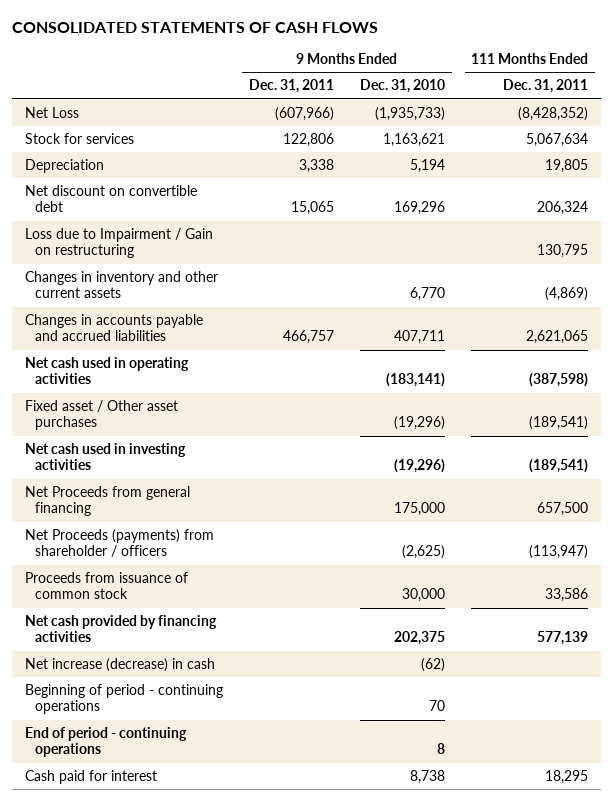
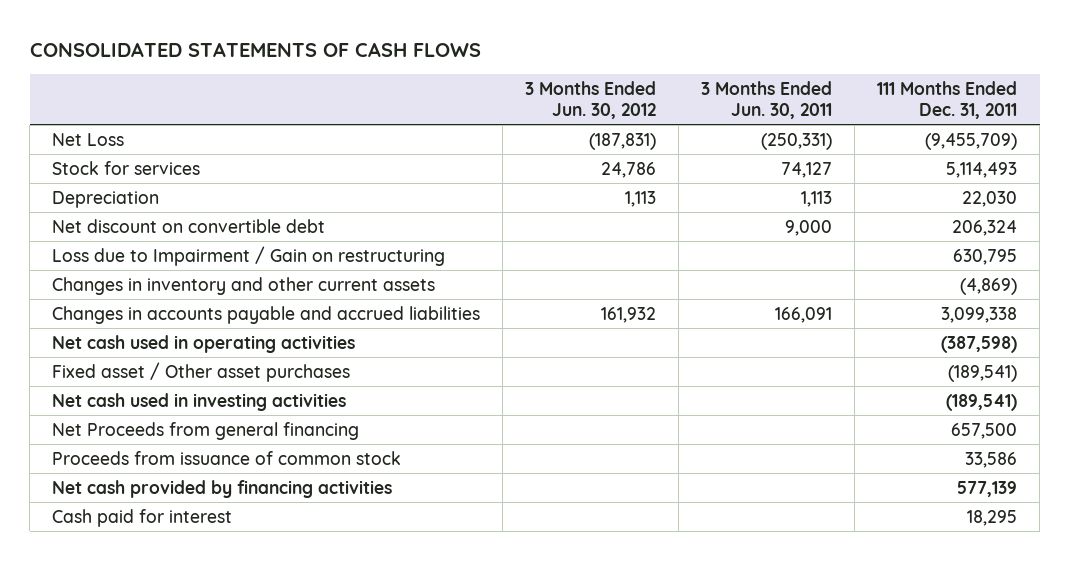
- | 9 Months Ended Dec. 31, 2011 | 9 Months Ended Dec. 31, 2010 | 111 Months Ended Dec. 31, 2011
+ | 3 Months Ended Jun. 30, 2012 | 3 Months Ended Jun. 30, 2011 | 111 Months Ended Dec. 31, 2011
- Net Loss | (607,966) | (1,935,733) | (8,428,352)
- Stock for services | 122,806 | 1,163,621 | 5,067,634
- Depreciation | 3,338 | 5,194 | 19,805
+ Net Loss | (187,831) | (250,331) | (9,455,709)
+ Stock for services | 24,786 | 74,127 | 5,114,493
+ Depreciation | 1,113 | 1,113 | 22,030
- Loss due to Impairment / Gain on restructuring | | | 130,795
+ Loss due to Impairment / Gain on restructuring | | | 630,795
- Changes in accounts payable and accrued liabilities | 466,757 | 407,711 | 2,621,065
+ Changes in accounts payable and accrued liabilities | 161,932 | 166,091 | 3,099,338
- Net Proceeds (payments) from shareholder / officers | | (2,625) | (113,947)
- Net increase (decrease) in cash | | (62) |
- Beginning of period - continuing operations | | 70 |
- End of period - continuing operations | | 8 |

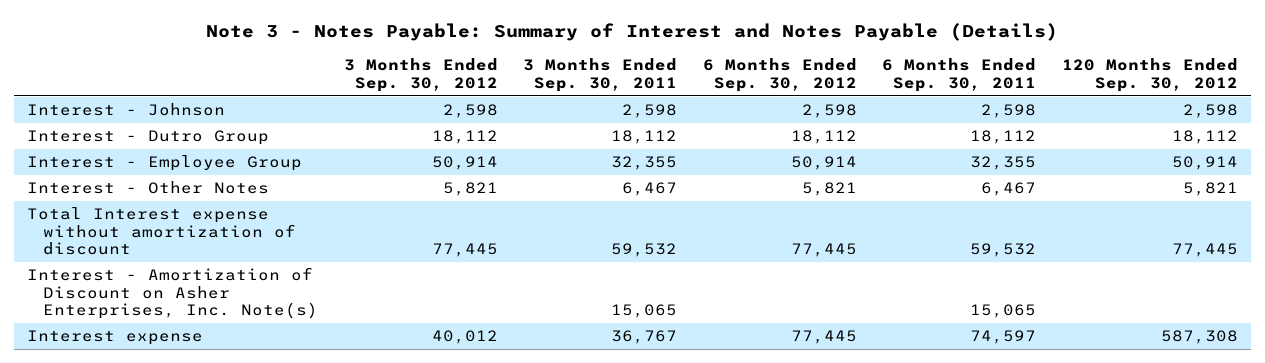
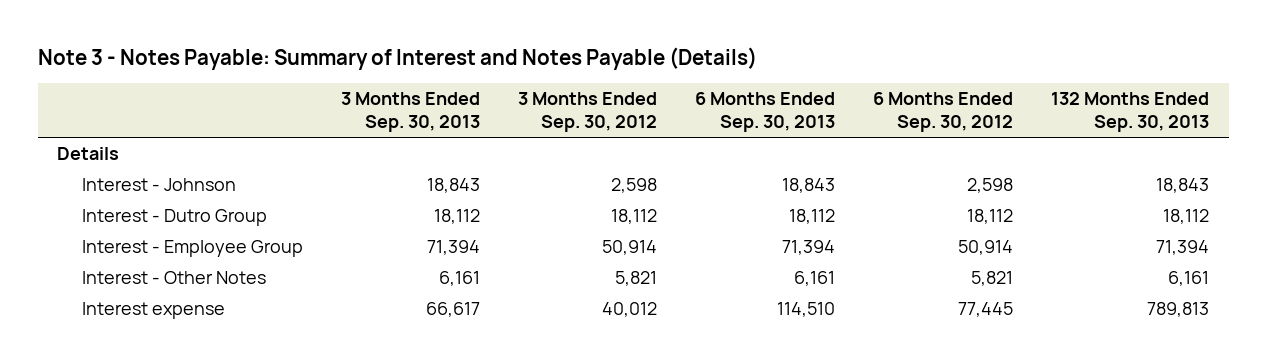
- | 3 Months Ended Sep. 30, 2012 | 3 Months Ended Sep. 30, 2011 | 6 Months Ended Sep. 30, 2012 | 6 Months Ended Sep. 30, 2011 | 120 Months Ended Sep. 30, 2012
+ | 3 Months Ended Sep. 30, 2013 | 3 Months Ended Sep. 30, 2012 | 6 Months Ended Sep. 30, 2013 | 6 Months Ended Sep. 30, 2012 | 132 Months Ended Sep. 30, 2013
+ Details
- Total Interest expense without amortization of discount | 77,445 | 59,532 | 77,445 | 59,532 | 77,445
- Interest - Amortization of Discount on Asher Enterprises, Inc. Note(s) | | 15,065 | | 15,065 |

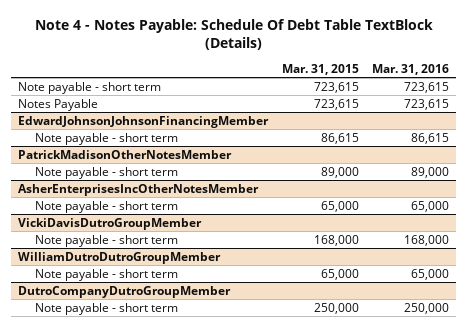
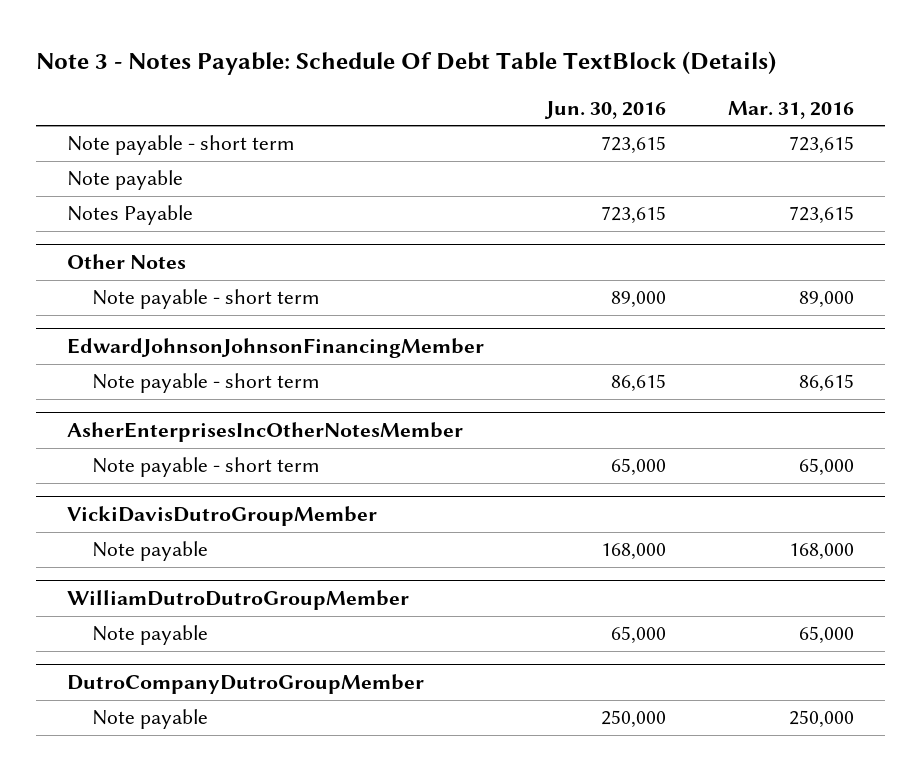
- Note 4 - Notes Payable: Schedule Of Debt Table TextBlock (Details)
+ Note 3 - Notes Payable: Schedule Of Debt Table TextBlock (Details)
- | Mar. 31, 2015 | Mar. 31, 2016
+ | Jun. 30, 2016 | Mar. 31, 2016
+ Note payable
+ Other Notes
+ Note payable - short term | 89,000 | 89,000
- PatrickMadisonOtherNotesMember
- Note payable - short term | 89,000 | 89,000
@ VickiDavisDutroGroupMember
- Note payable - short term | 168,000 | 168,000
+ Note payable | 168,000 | 168,000
@ WilliamDutroDutroGroupMember
- Note payable - short term | 65,000 | 65,000
+ Note payable | 65,000 | 65,000
@ DutroCompanyDutroGroupMember
- Note payable - short term | 250,000 | 250,000
+ Note payable | 250,000 | 250,000

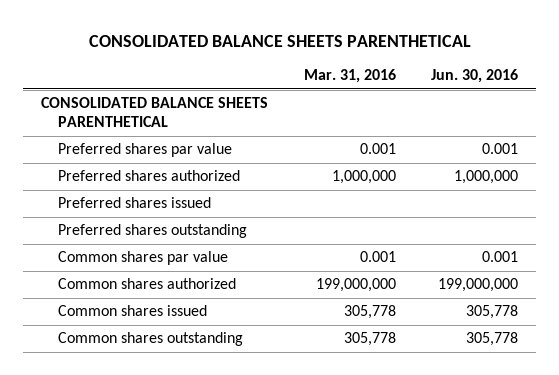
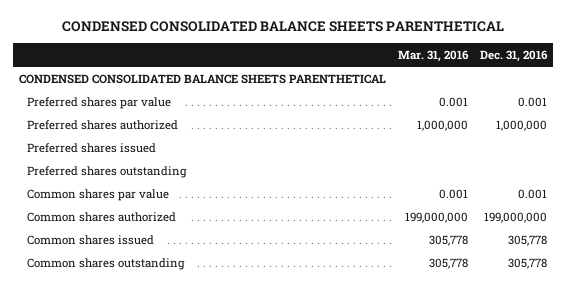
- CONSOLIDATED BALANCE SHEETS PARENTHETICAL
+ CONDENSED CONSOLIDATED BALANCE SHEETS PARENTHETICAL
- | Mar. 31, 2016 | Jun. 30, 2016
+ | Mar. 31, 2016 | Dec. 31, 2016
- CONSOLIDATED BALANCE SHEETS PARENTHETICAL
+ CONDENSED CONSOLIDATED BALANCE SHEETS PARENTHETICAL

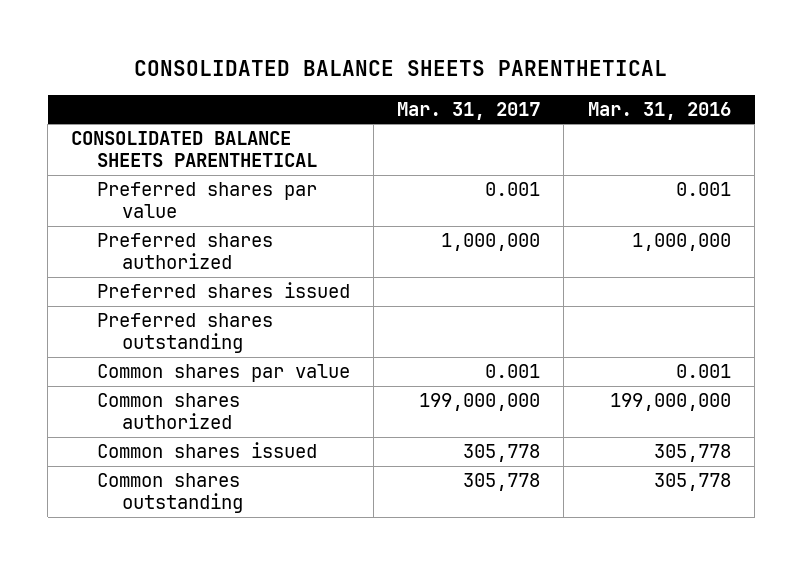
- CONDENSED CONSOLIDATED BALANCE SHEETS PARENTHETICAL
+ CONSOLIDATED BALANCE SHEETS PARENTHETICAL
- | Mar. 31, 2016 | Dec. 31, 2016
+ | Mar. 31, 2017 | Mar. 31, 2016
- CONDENSED CONSOLIDATED BALANCE SHEETS PARENTHETICAL
+ CONSOLIDATED BALANCE SHEETS PARENTHETICAL

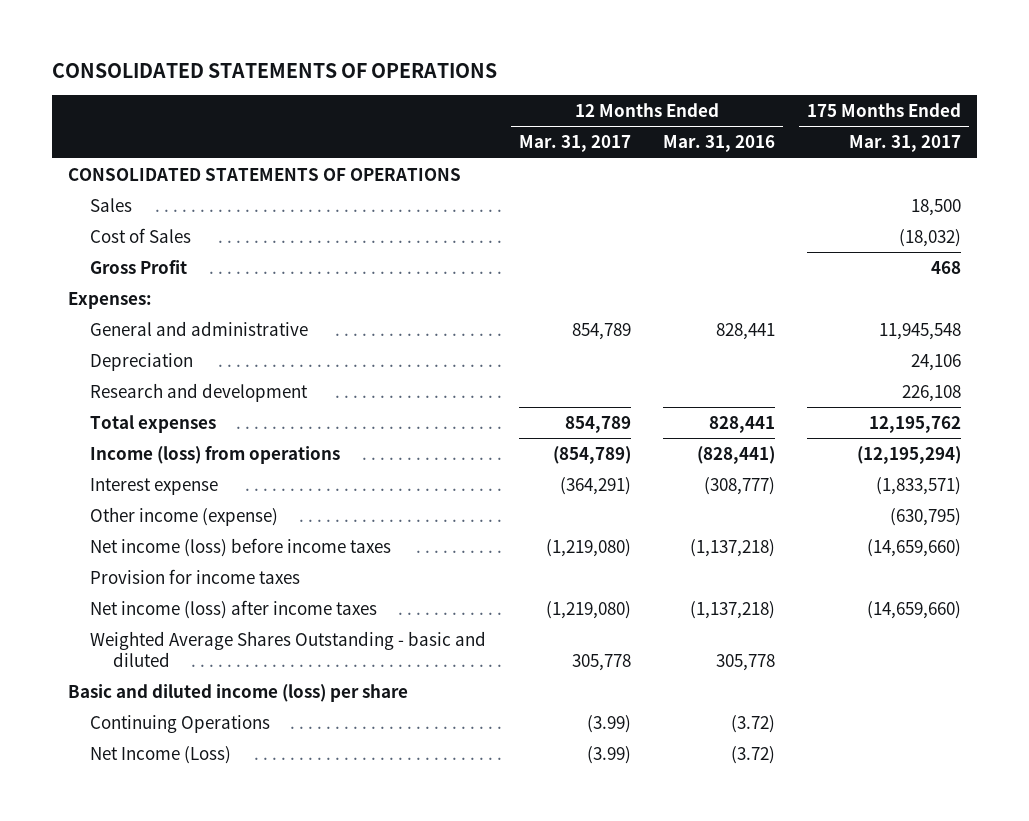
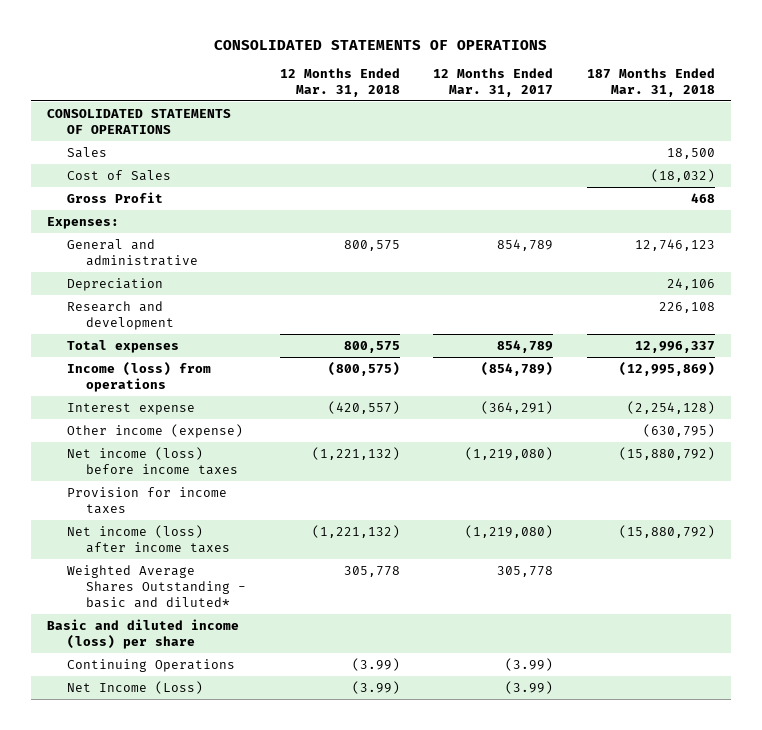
- | 12 Months Ended Mar. 31, 2017 | 12 Months Ended Mar. 31, 2016 | 175 Months Ended Mar. 31, 2017
+ | 12 Months Ended Mar. 31, 2018 | 12 Months Ended Mar. 31, 2017 | 187 Months Ended Mar. 31, 2018
- Weighted Average Shares Outstanding - basic and diluted | 305,778 | 305,778 |
+ Weighted Average Shares Outstanding - basic and diluted* | 305,778 | 305,778 |

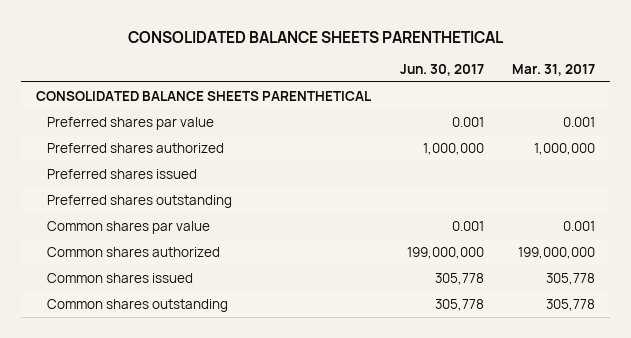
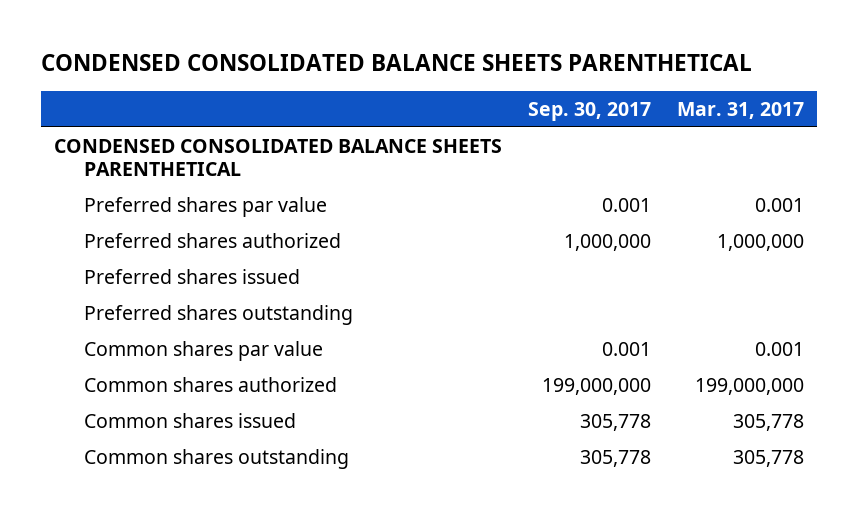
- CONSOLIDATED BALANCE SHEETS PARENTHETICAL
+ CONDENSED CONSOLIDATED BALANCE SHEETS PARENTHETICAL
- | Jun. 30, 2017 | Mar. 31, 2017
+ | Sep. 30, 2017 | Mar. 31, 2017
- CONSOLIDATED BALANCE SHEETS PARENTHETICAL
+ CONDENSED CONSOLIDATED BALANCE SHEETS PARENTHETICAL

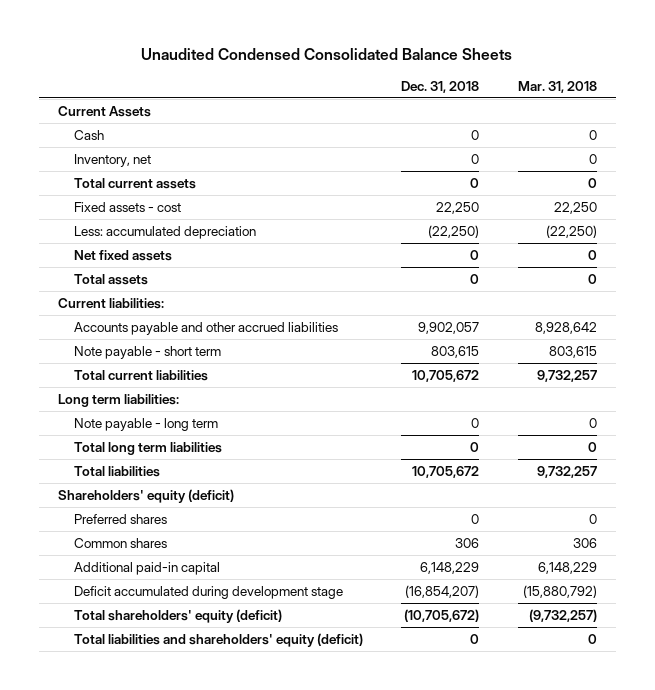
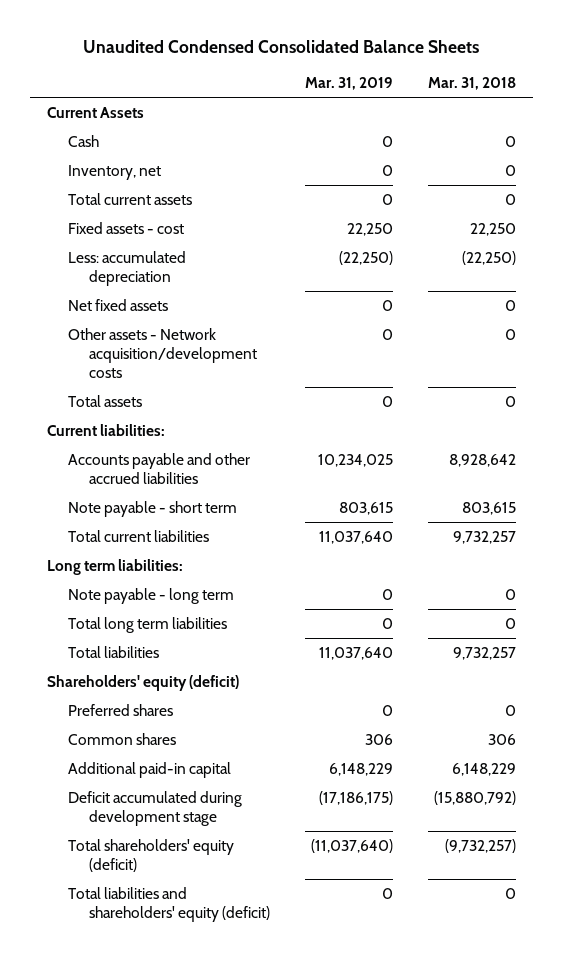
- | Dec. 31, 2018 | Mar. 31, 2018
+ | Mar. 31, 2019 | Mar. 31, 2018
+ Other assets - Network acquisition/development costs | 0 | 0

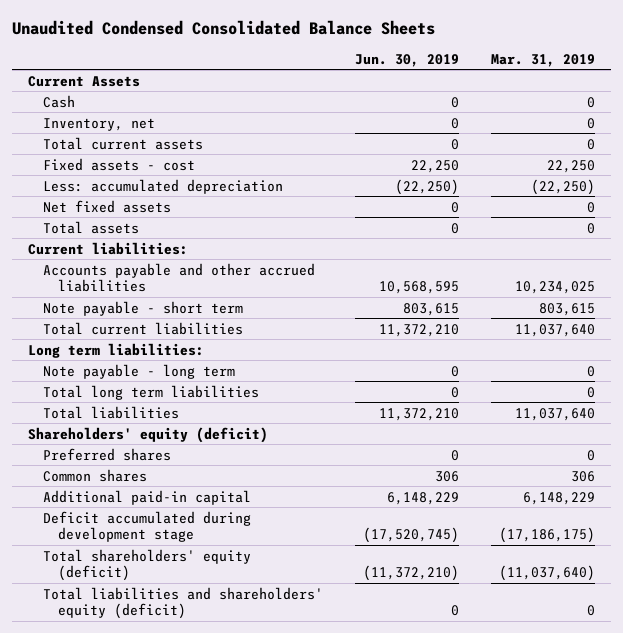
- | Mar. 31, 2019 | Mar. 31, 2018
+ | Jun. 30, 2019 | Mar. 31, 2019
- Other assets - Network acquisition/development costs | 0 | 0

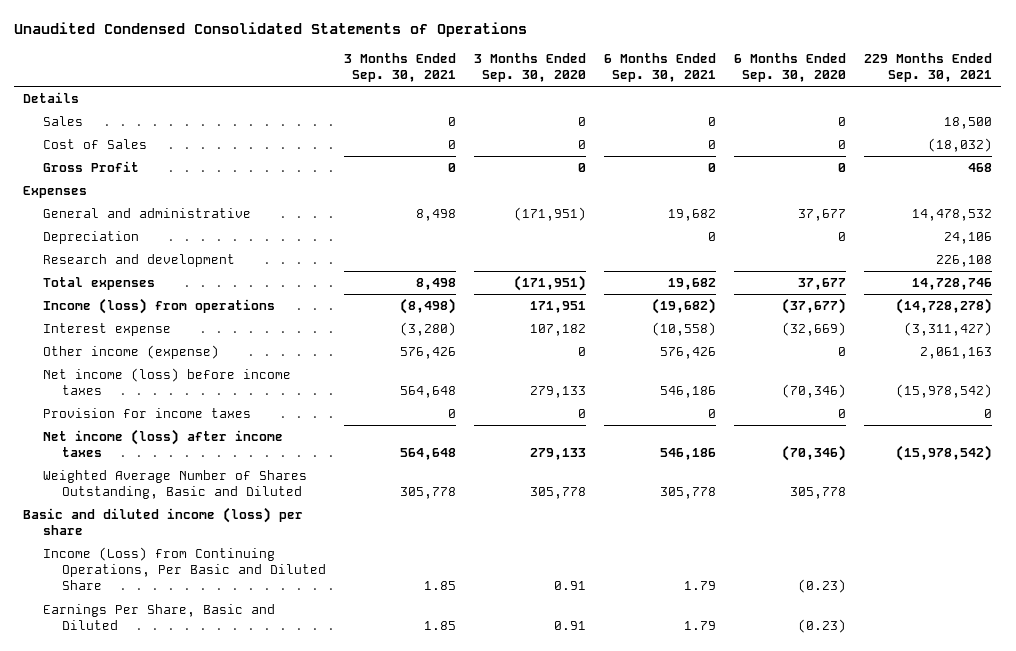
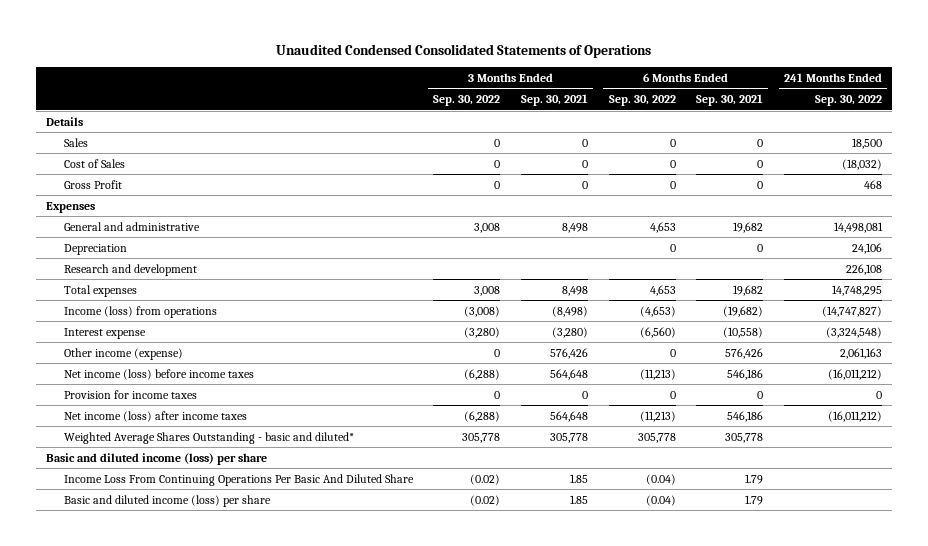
- | 3 Months Ended Sep. 30, 2021 | 3 Months Ended Sep. 30, 2020 | 6 Months Ended Sep. 30, 2021 | 6 Months Ended Sep. 30, 2020 | 229 Months Ended Sep. 30, 2021
+ | 3 Months Ended Sep. 30, 2022 | 3 Months Ended Sep. 30, 2021 | 6 Months Ended Sep. 30, 2022 | 6 Months Ended Sep. 30, 2021 | 241 Months Ended Sep. 30, 2022
- Weighted Average Number of Shares Outstanding, Basic and Diluted | 305,778 | 305,778 | 305,778 | 305,778 |
+ Weighted Average Shares Outstanding - basic and diluted* | 305,778 | 305,778 | 305,778 | 305,778 |
- Income (Loss) from Continuing Operations, Per Basic and Diluted Share | 1.85 | 0.91 | 1.79 | (0.23) |
- Earnings Per Share, Basic and Diluted | 1.85 | 0.91 | 1.79 | (0.23) |
+ Income Loss From Continuing Operations Per Basic And Diluted Share | (0.02) | 1.85 | (0.04) | 1.79 |
+ Basic and diluted income (loss) per share | (0.02) | 1.85 | (0.04) | 1.79 |

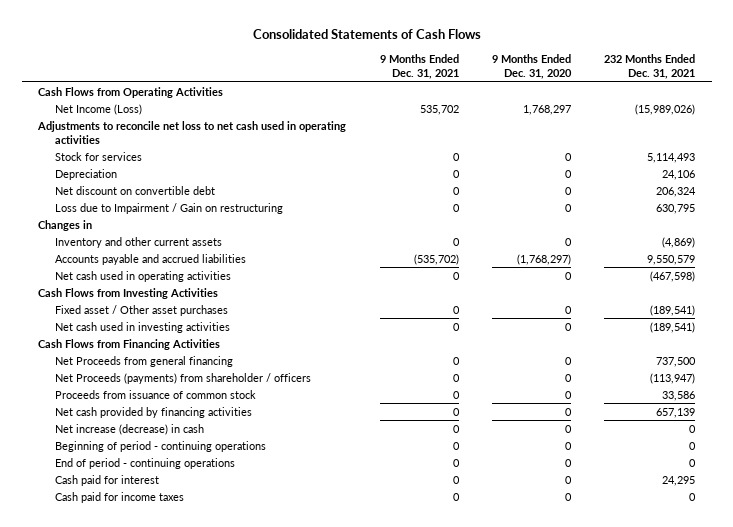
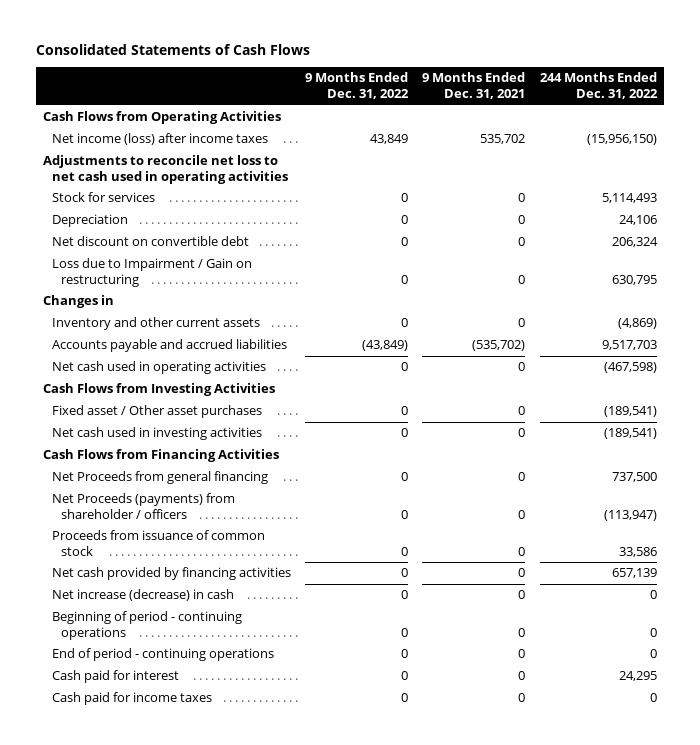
- | 9 Months Ended Dec. 31, 2021 | 9 Months Ended Dec. 31, 2020 | 232 Months Ended Dec. 31, 2021
+ | 9 Months Ended Dec. 31, 2022 | 9 Months Ended Dec. 31, 2021 | 244 Months Ended Dec. 31, 2022
- Net Income (Loss) | 535,702 | 1,768,297 | (15,989,026)
+ Net income (loss) after income taxes | 43,849 | 535,702 | (15,956,150)

